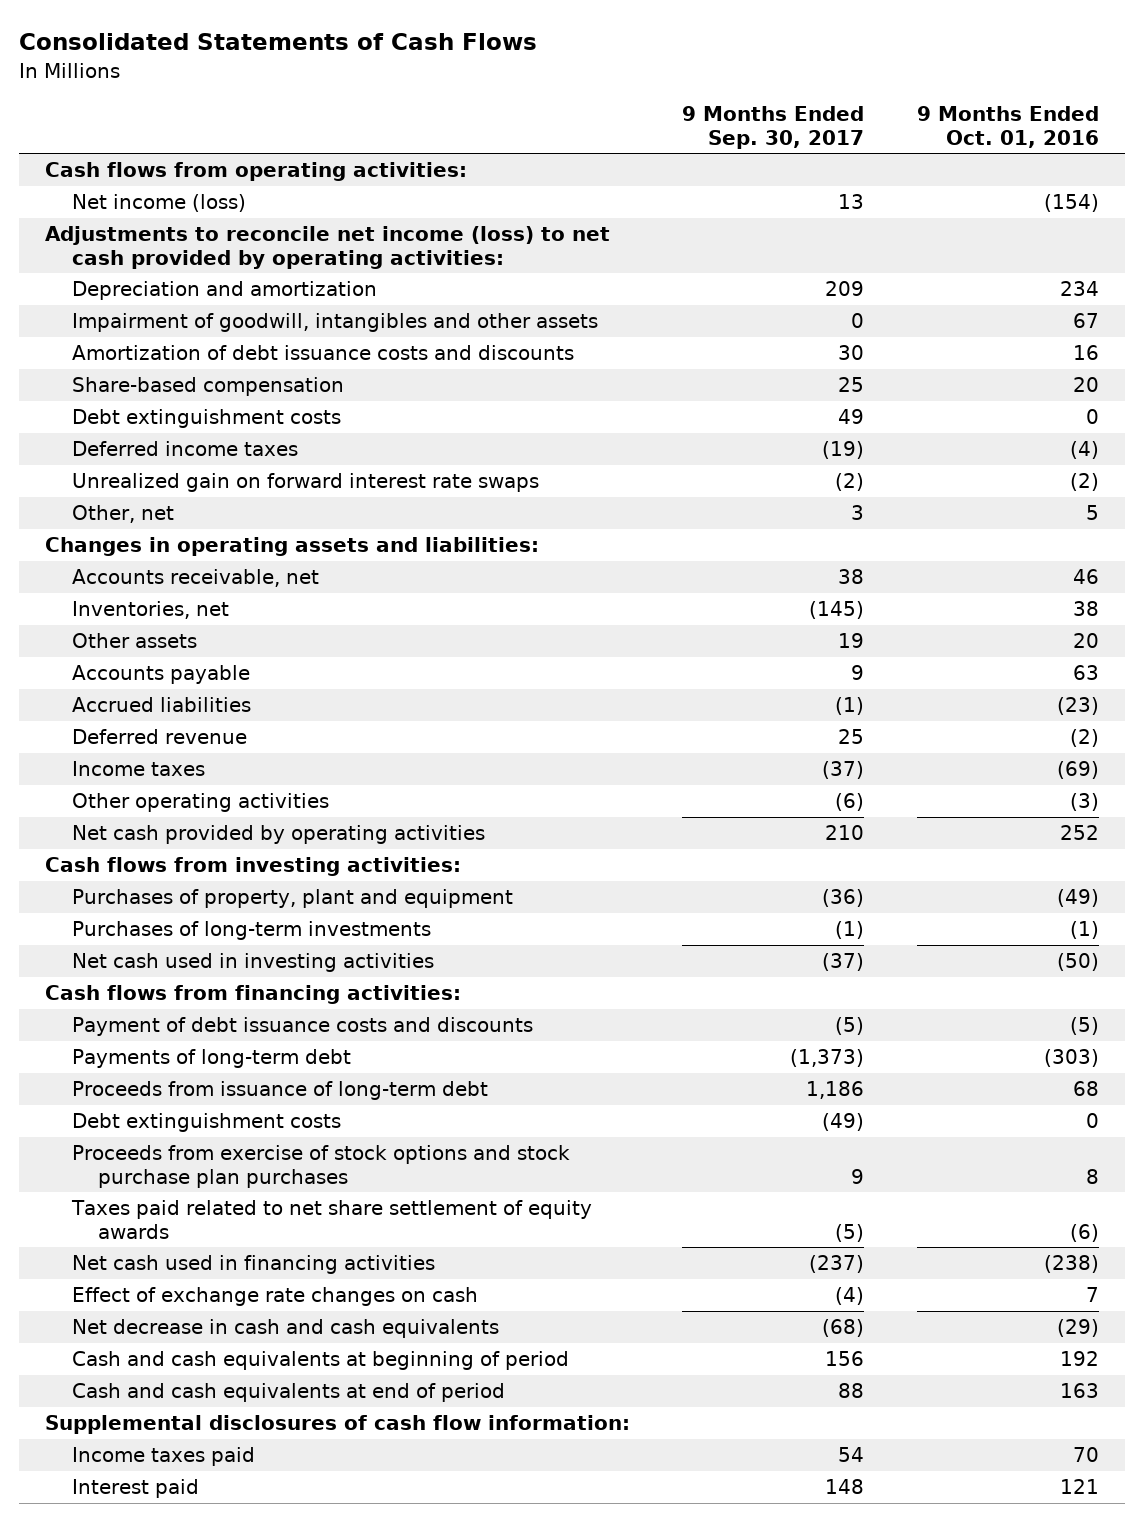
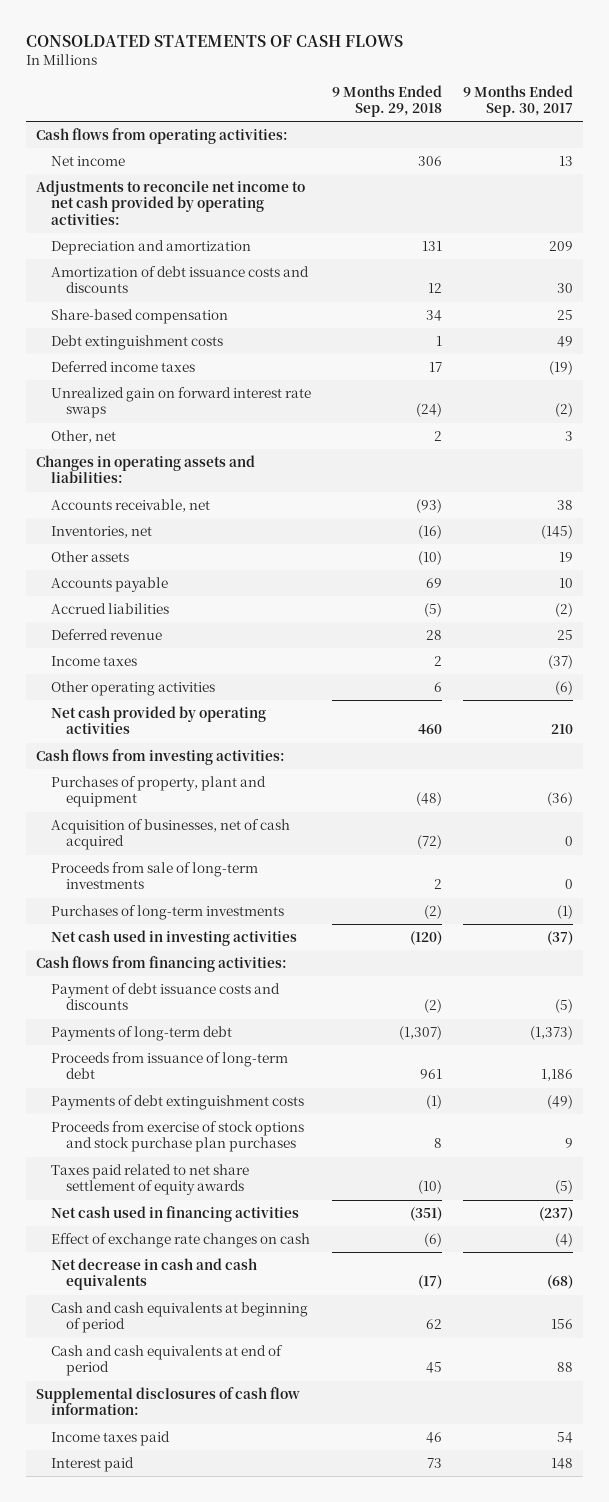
- Consolidated Statements of Cash Flows
+ CONSOLDATED STATEMENTS OF CASH FLOWS
- | 9 Months Ended Sep. 30, 2017 | 9 Months Ended Oct. 01, 2016
+ | 9 Months Ended Sep. 29, 2018 | 9 Months Ended Sep. 30, 2017
- Net income (loss) | 13 | (154)
- Adjustments to reconcile net income (loss) to net cash provided by operating activities:
+ Net income | 306 | 13
+ Adjustments to reconcile net income to net cash provided by operating activities:
- Impairment of goodwill, intangibles and other assets | 0 | 67
- Accounts payable | 9 | 63
- Accrued liabilities | (1) | (23)
+ Accounts payable | 69 | 10
+ Accrued liabilities | (5) | (2)
+ Acquisition of businesses, net of cash acquired | (72) | 0
+ Proceeds from sale of long-term investments | 2 | 0
- Debt extinguishment costs | (49) | 0
+ Payments of debt extinguishment costs | (1) | (49)

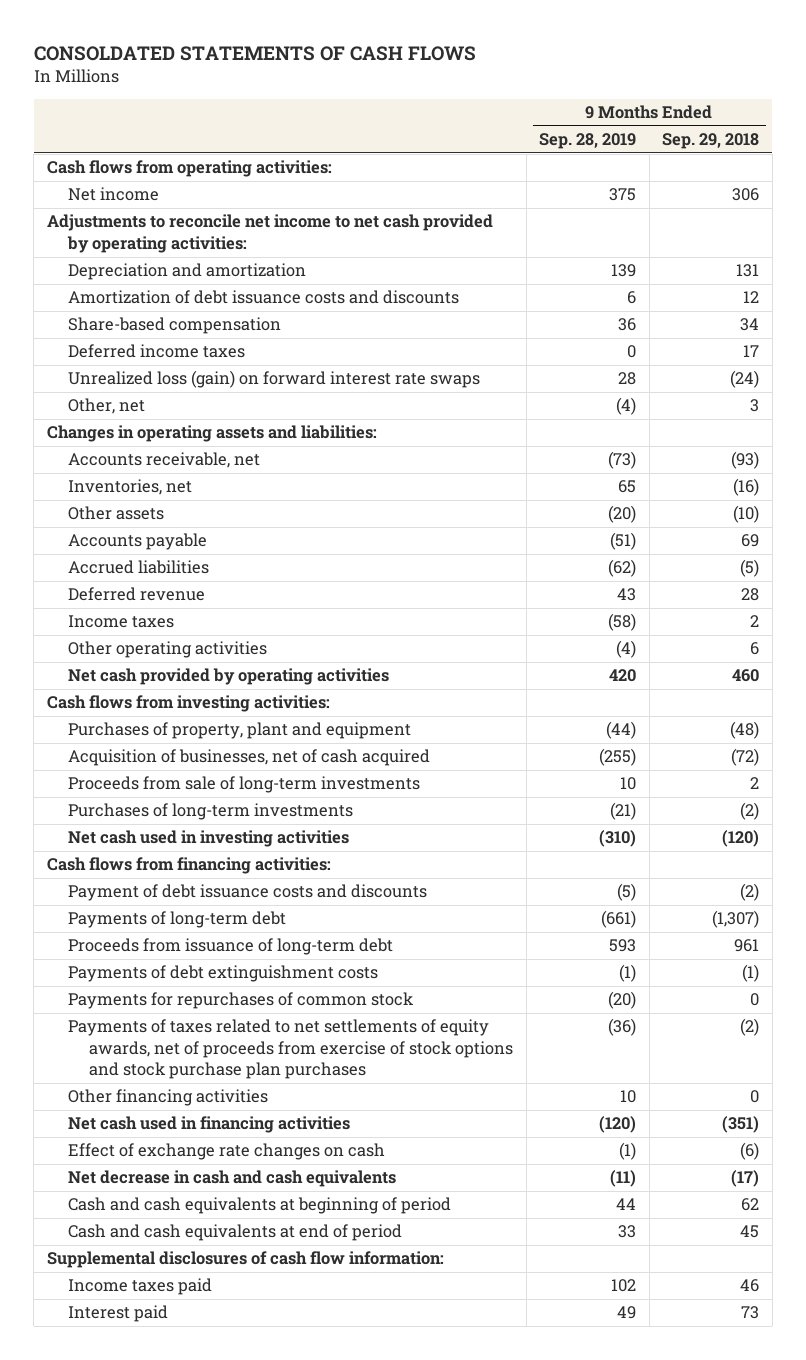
- | 9 Months Ended Sep. 29, 2018 | 9 Months Ended Sep. 30, 2017
+ | 9 Months Ended Sep. 28, 2019 | 9 Months Ended Sep. 29, 2018
- Debt extinguishment costs | 1 | 49
- Unrealized gain on forward interest rate swaps | (24) | (2)
- Other, net | 2 | 3
+ Unrealized loss (gain) on forward interest rate swaps | 28 | (24)
+ Other, net | (4) | 3
- Proceeds from exercise of stock options and stock purchase plan purchases | 8 | 9
- Taxes paid related to net share settlement of equity awards | (10) | (5)
+ Payments for repurchases of common stock | (20) | 0
+ Payments of taxes related to net settlements of equity awards, net of proceeds from exercise of stock options and stock purchase plan purchases | (36) | (2)
+ Other financing activities | 10 | 0

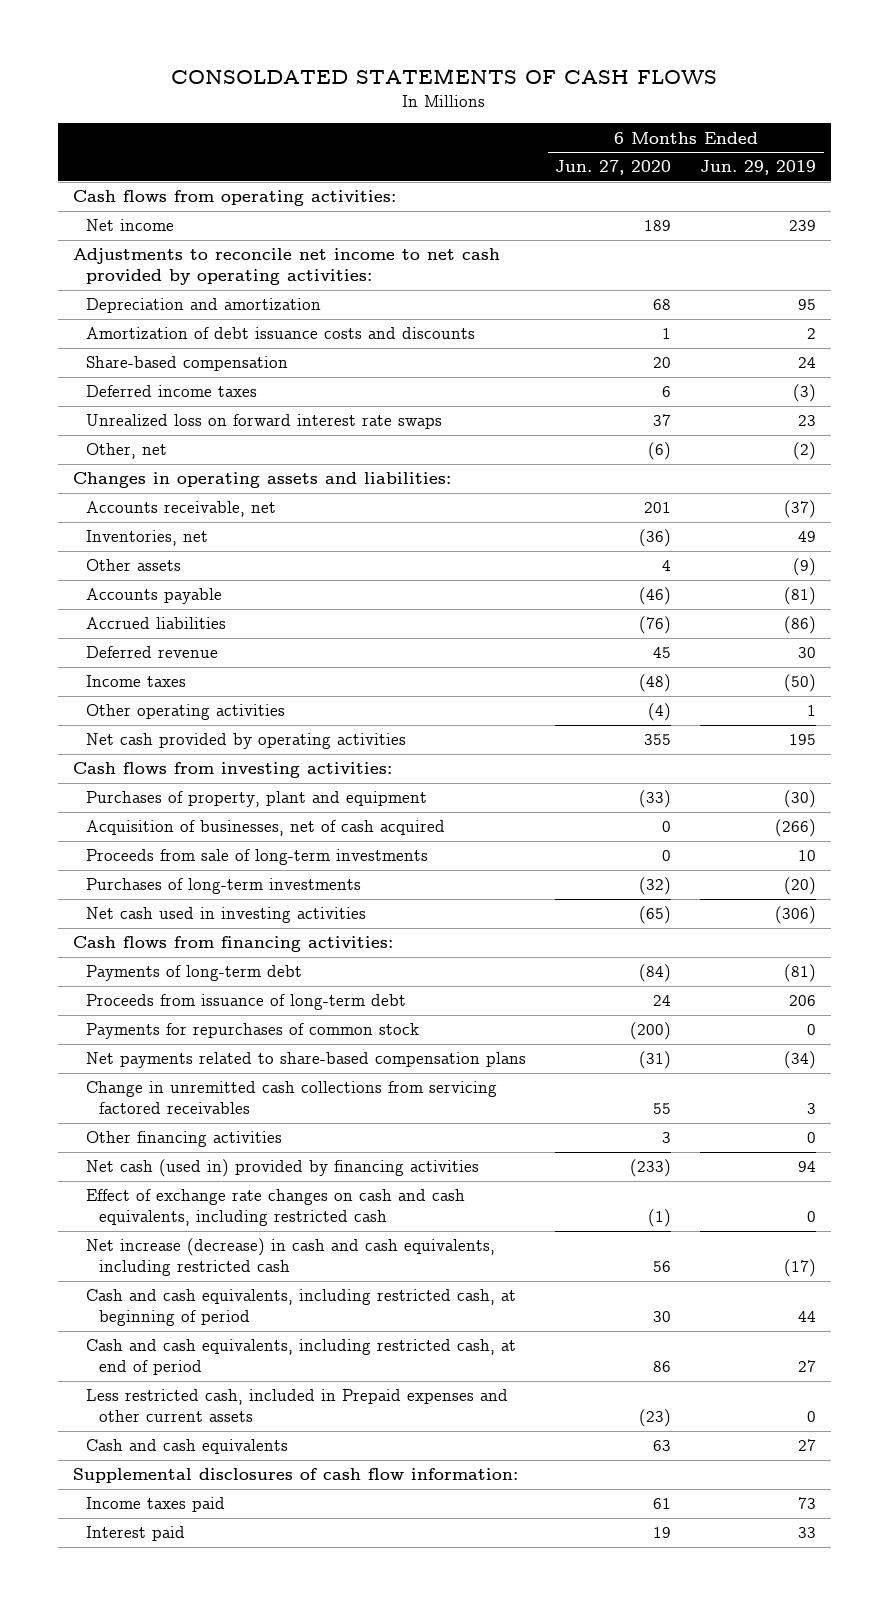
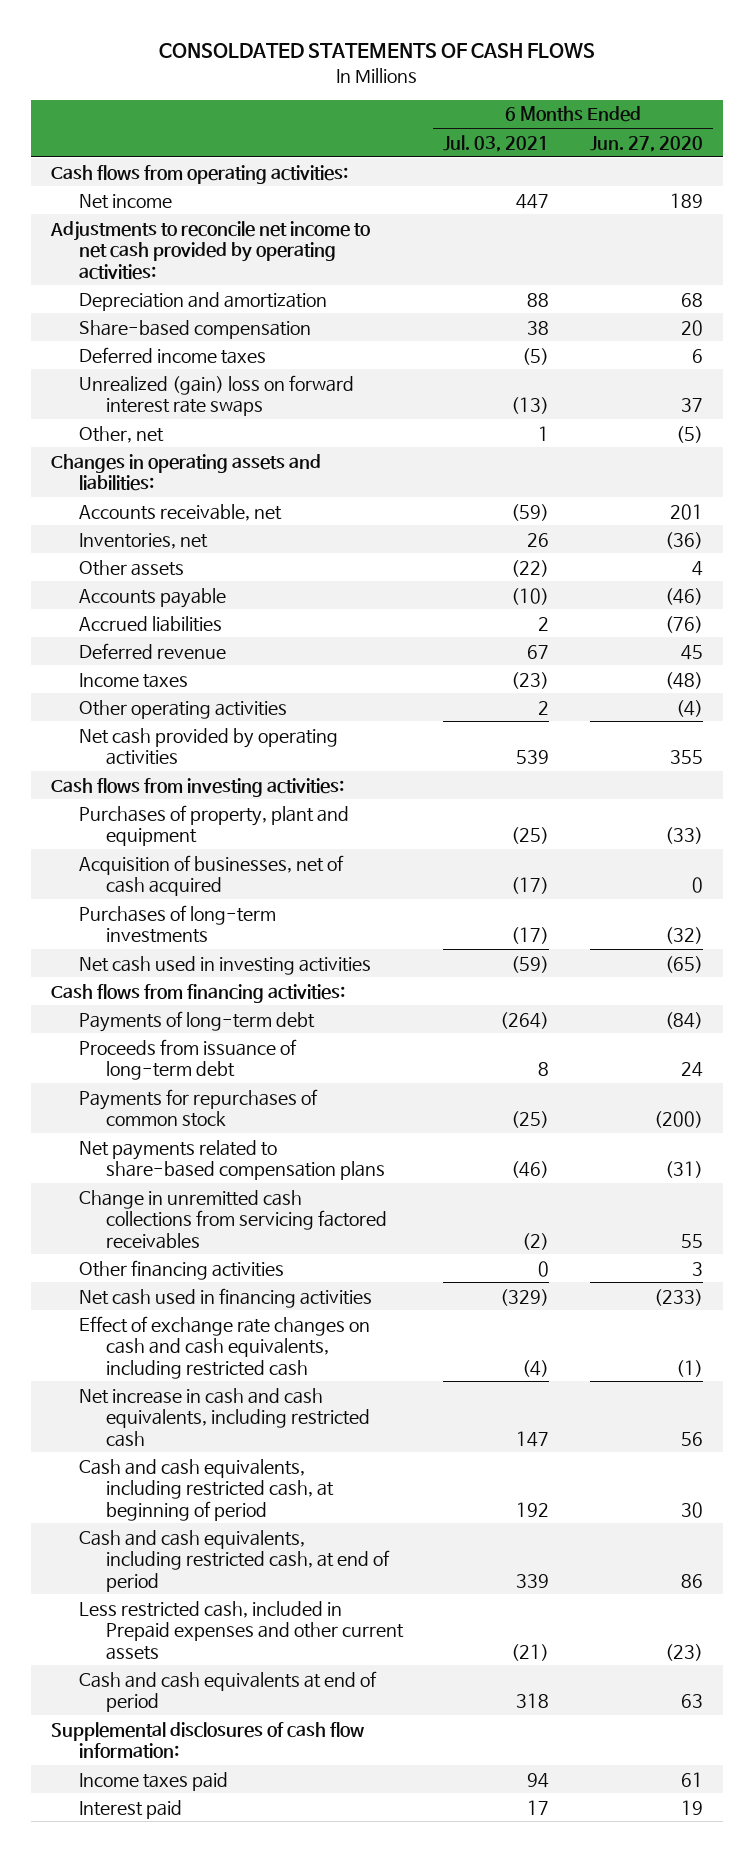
- | 6 Months Ended Jun. 27, 2020 | 6 Months Ended Jun. 29, 2019
+ | 6 Months Ended Jul. 03, 2021 | 6 Months Ended Jun. 27, 2020
- Amortization of debt issuance costs and discounts | 1 | 2
- Unrealized loss on forward interest rate swaps | 37 | 23
- Other, net | (6) | (2)
+ Unrealized (gain) loss on forward interest rate swaps | (13) | 37
+ Other, net | 1 | (5)
- Proceeds from sale of long-term investments | 0 | 10
- Net cash (used in) provided by financing activities | (233) | 94
+ Net cash used in financing activities | (329) | (233)
- Net increase (decrease) in cash and cash equivalents, including restricted cash | 56 | (17)
+ Net increase in cash and cash equivalents, including restricted cash | 147 | 56
- Cash and cash equivalents | 63 | 27
+ Cash and cash equivalents at end of period | 318 | 63

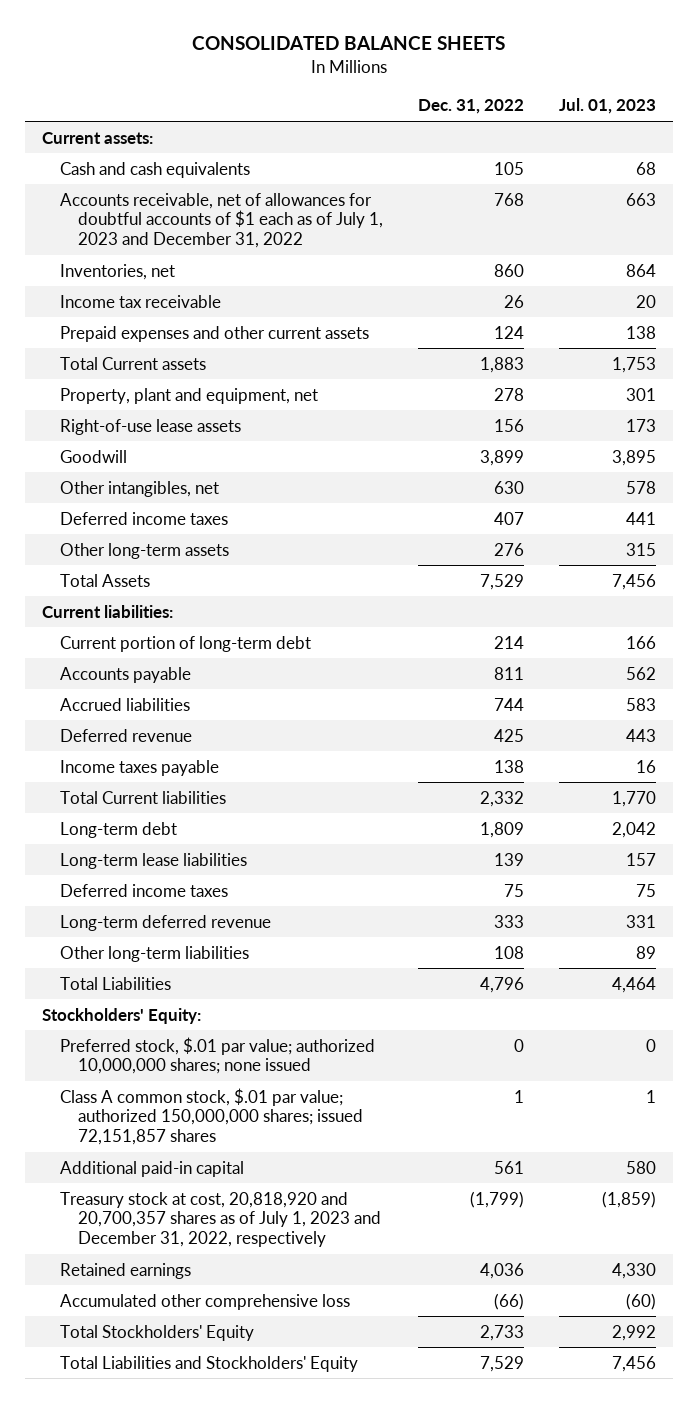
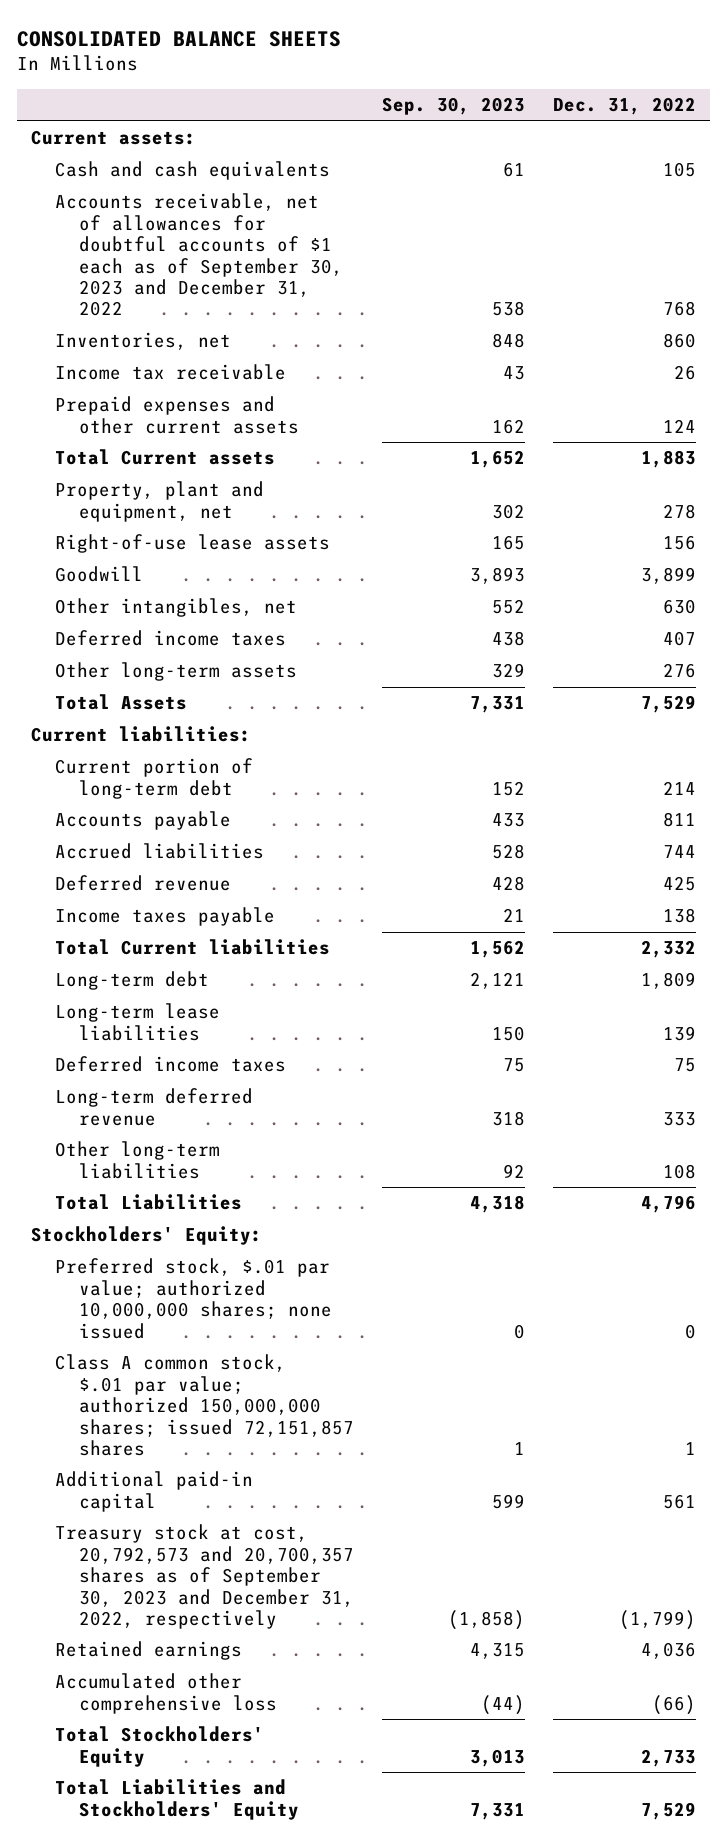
- | Dec. 31, 2022 | Jul. 01, 2023
+ | Sep. 30, 2023 | Dec. 31, 2022
- Accounts receivable, net of allowances for doubtful accounts of $1 each as of July 1, 2023 and December 31, 2022 | 768 | 663
+ Accounts receivable, net of allowances for doubtful accounts of $1 each as of September 30, 2023 and December 31, 2022 | 538 | 768
- Treasury stock at cost, 20,818,920 and 20,700,357 shares as of July 1, 2023 and December 31, 2022, respectively | (1,799) | (1,859)
+ Treasury stock at cost, 20,792,573 and 20,700,357 shares as of September 30, 2023 and December 31, 2022, respectively | (1,858) | (1,799)

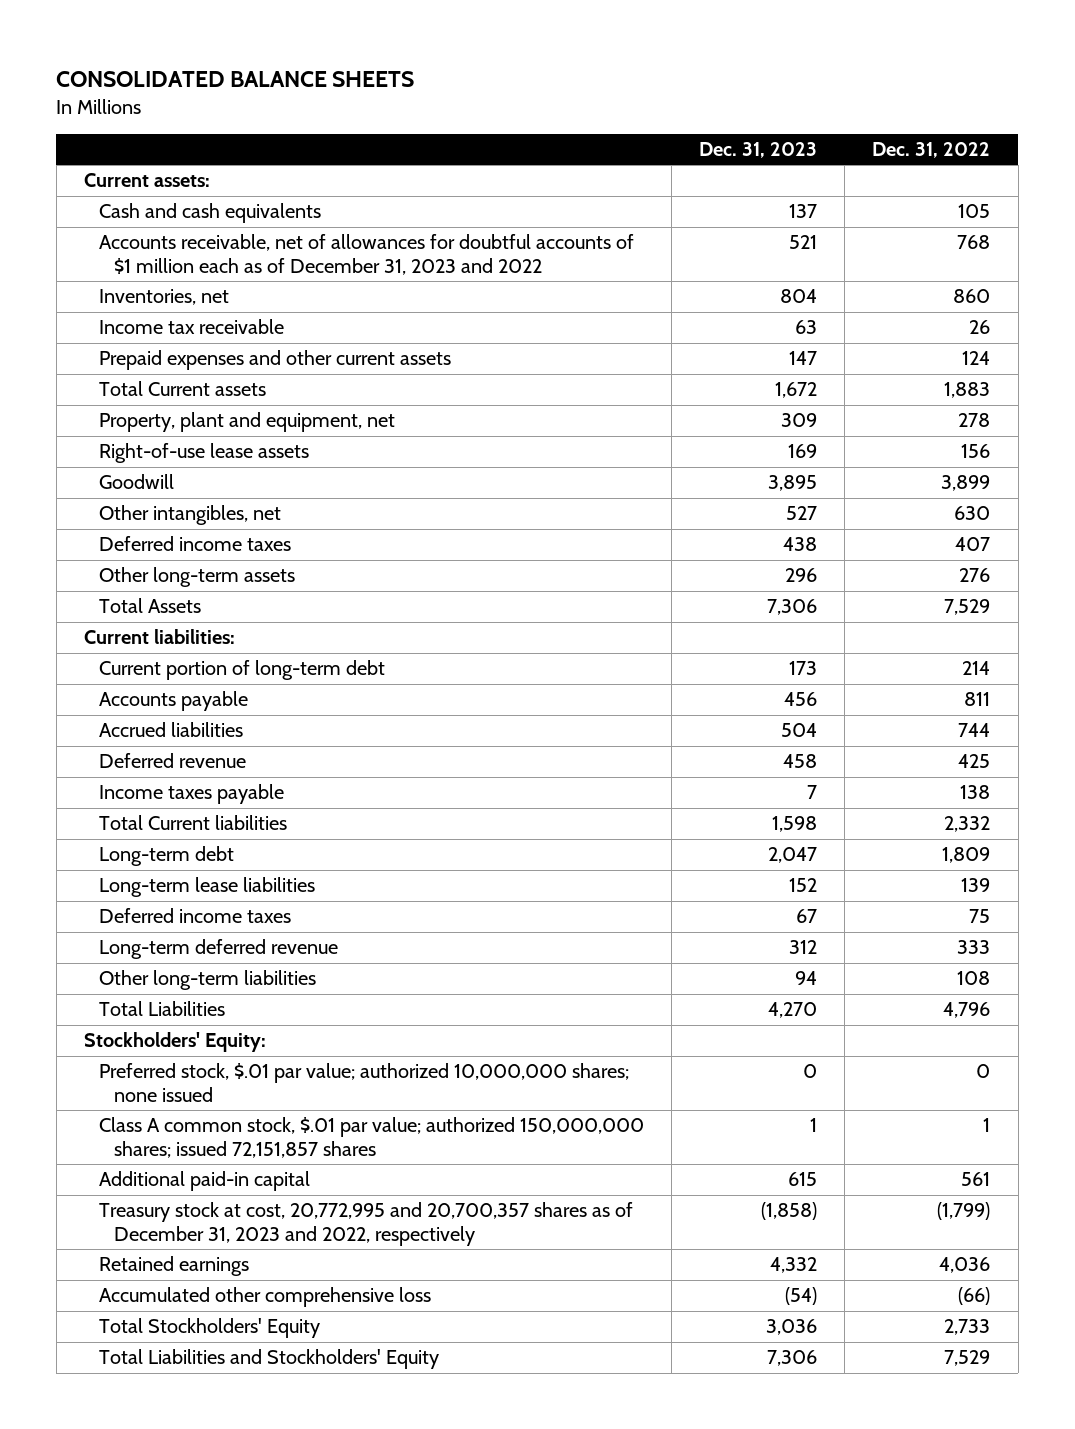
- | Sep. 30, 2023 | Dec. 31, 2022
+ | Dec. 31, 2023 | Dec. 31, 2022
- Accounts receivable, net of allowances for doubtful accounts of $1 each as of September 30, 2023 and December 31, 2022 | 538 | 768
+ Accounts receivable, net of allowances for doubtful accounts of $1 million each as of December 31, 2023 and 2022 | 521 | 768
- Treasury stock at cost, 20,792,573 and 20,700,357 shares as of September 30, 2023 and December 31, 2022, respectively | (1,858) | (1,799)
+ Treasury stock at cost, 20,772,995 and 20,700,357 shares as of December 31, 2023 and 2022, respectively | (1,858) | (1,799)

